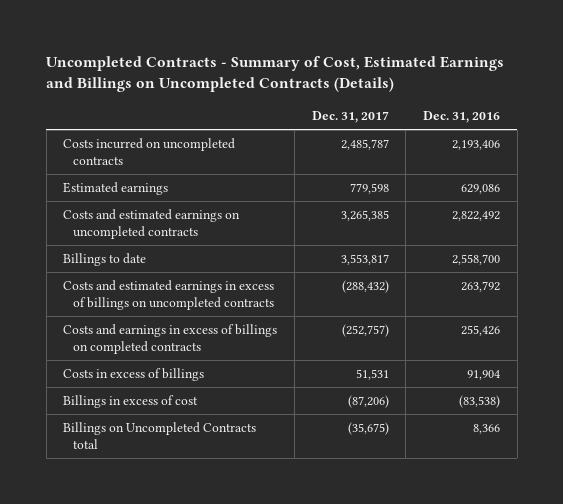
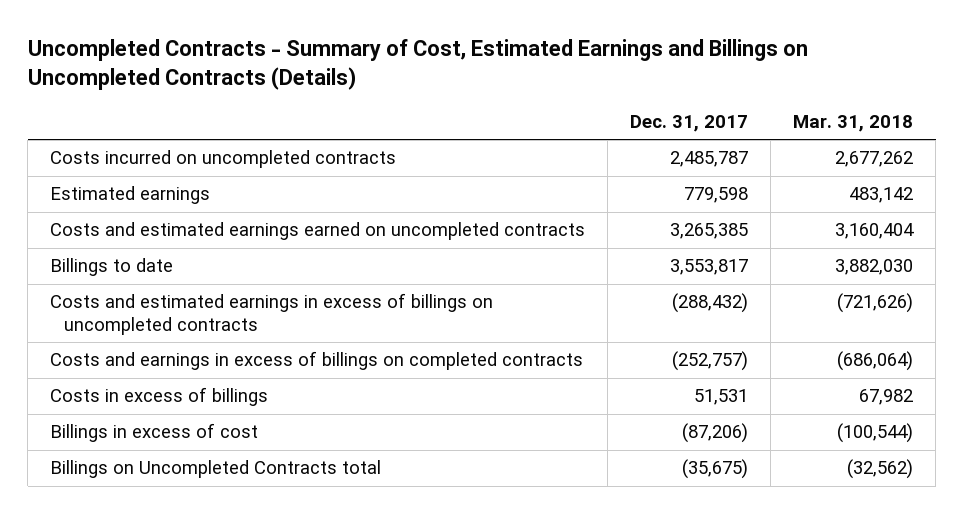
- | Dec. 31, 2017 | Dec. 31, 2016
+ | Dec. 31, 2017 | Mar. 31, 2018
- Costs and estimated earnings on uncompleted contracts | 3,265,385 | 2,822,492
+ Costs and estimated earnings earned on uncompleted contracts | 3,265,385 | 3,160,404

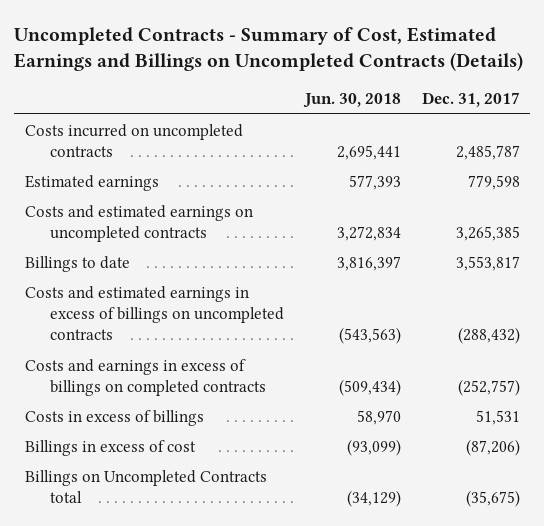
- | Dec. 31, 2017 | Mar. 31, 2018
+ | Jun. 30, 2018 | Dec. 31, 2017
- Costs and estimated earnings earned on uncompleted contracts | 3,265,385 | 3,160,404
+ Costs and estimated earnings on uncompleted contracts | 3,272,834 | 3,265,385

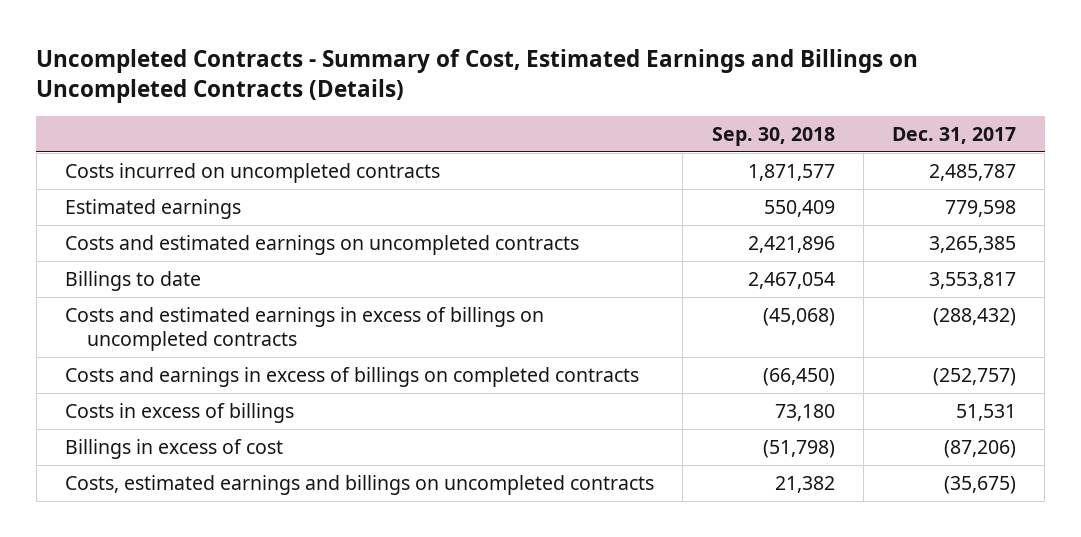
- | Jun. 30, 2018 | Dec. 31, 2017
+ | Sep. 30, 2018 | Dec. 31, 2017
- Billings on Uncompleted Contracts total | (34,129) | (35,675)
+ Costs, estimated earnings and billings on uncompleted contracts | 21,382 | (35,675)

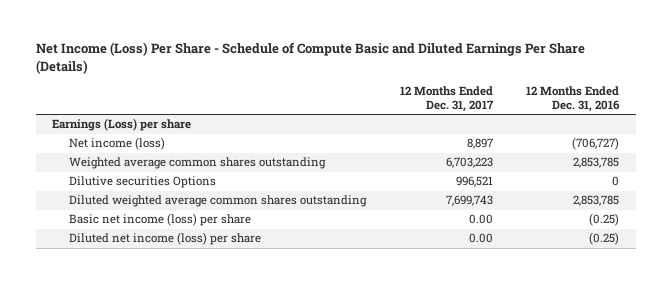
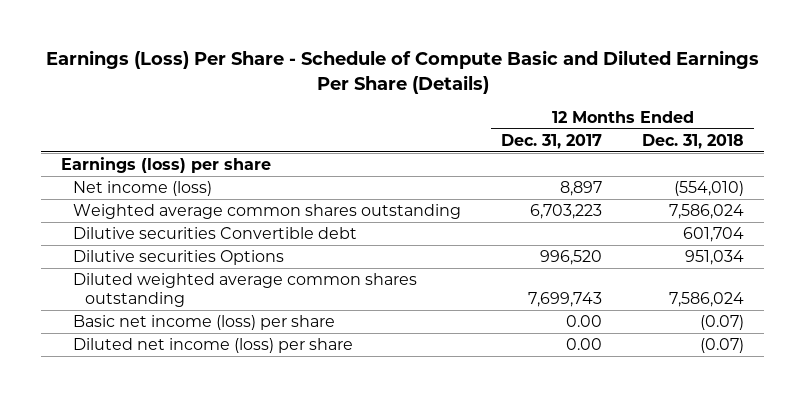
- Net Income (Loss) Per Share - Schedule of Compute Basic and Diluted Earnings Per Share (Details)
+ Earnings (Loss) Per Share - Schedule of Compute Basic and Diluted Earnings Per Share (Details)
- | 12 Months Ended Dec. 31, 2017 | 12 Months Ended Dec. 31, 2016
+ | 12 Months Ended Dec. 31, 2017 | 12 Months Ended Dec. 31, 2018
- Earnings (Loss) per share
+ Earnings (loss) per share
- Dilutive securities Options | 996,521 | 0
+ Dilutive securities Convertible debt | | 601,704
+ Dilutive securities Options | 996,520 | 951,034

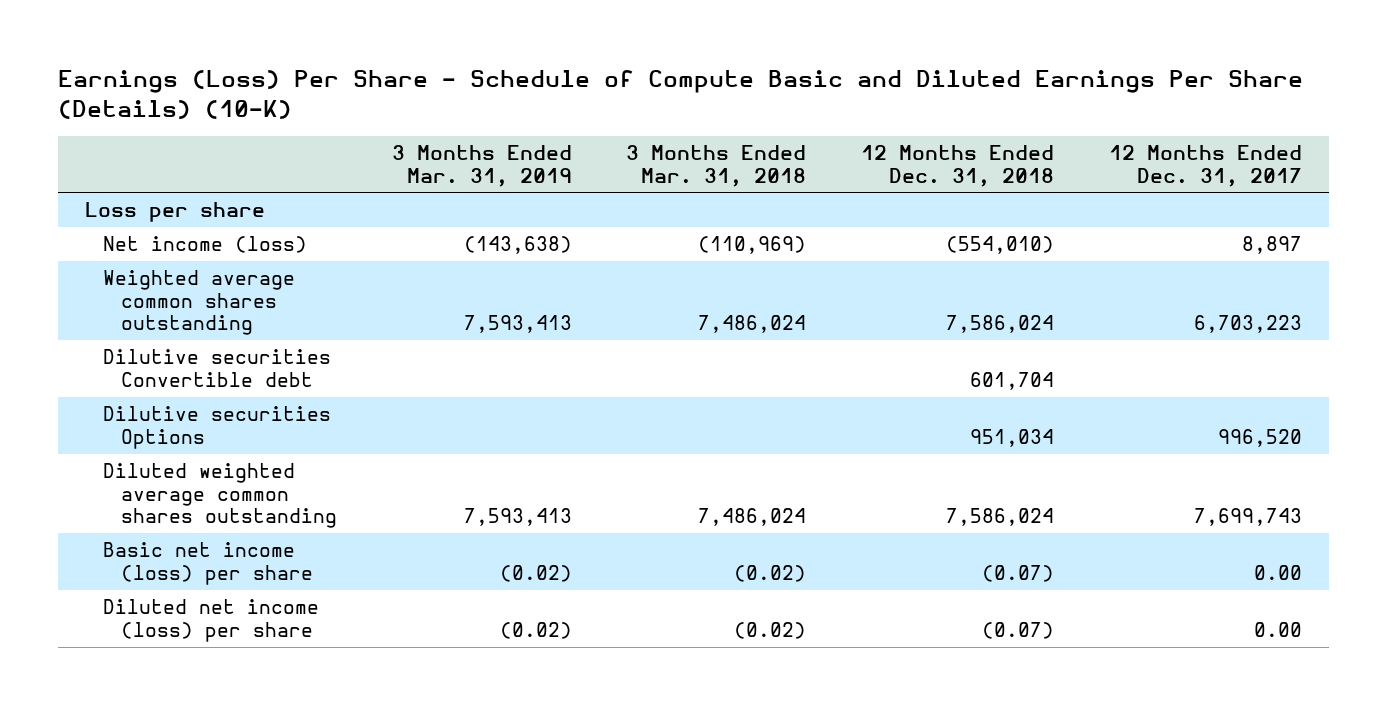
- Earnings (Loss) Per Share - Schedule of Compute Basic and Diluted Earnings Per Share (Details)
+ Earnings (Loss) Per Share - Schedule of Compute Basic and Diluted Earnings Per Share (Details) (10-K)
- | 12 Months Ended Dec. 31, 2017 | 12 Months Ended Dec. 31, 2018
+ | 3 Months Ended Mar. 31, 2019 | 3 Months Ended Mar. 31, 2018 | 12 Months Ended Dec. 31, 2018 | 12 Months Ended Dec. 31, 2017
- Earnings (loss) per share
+ Loss per share

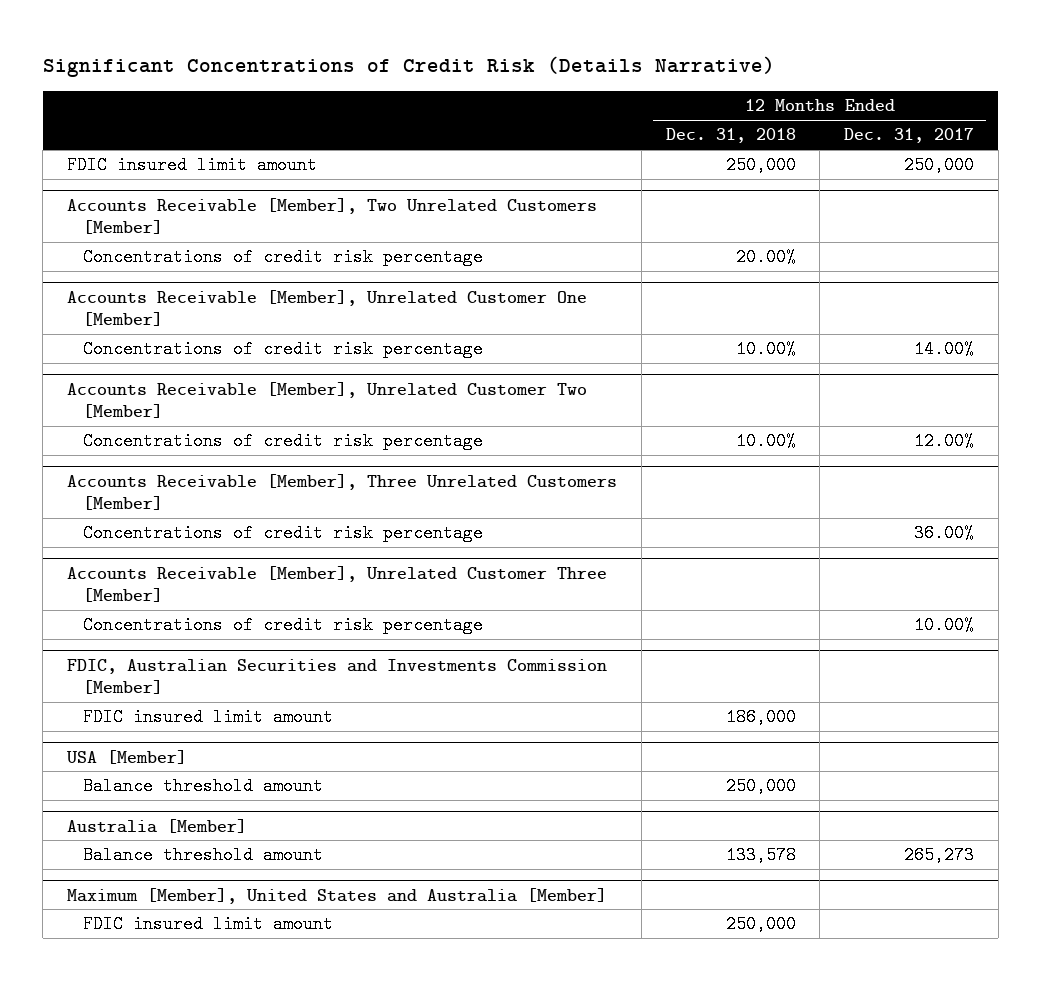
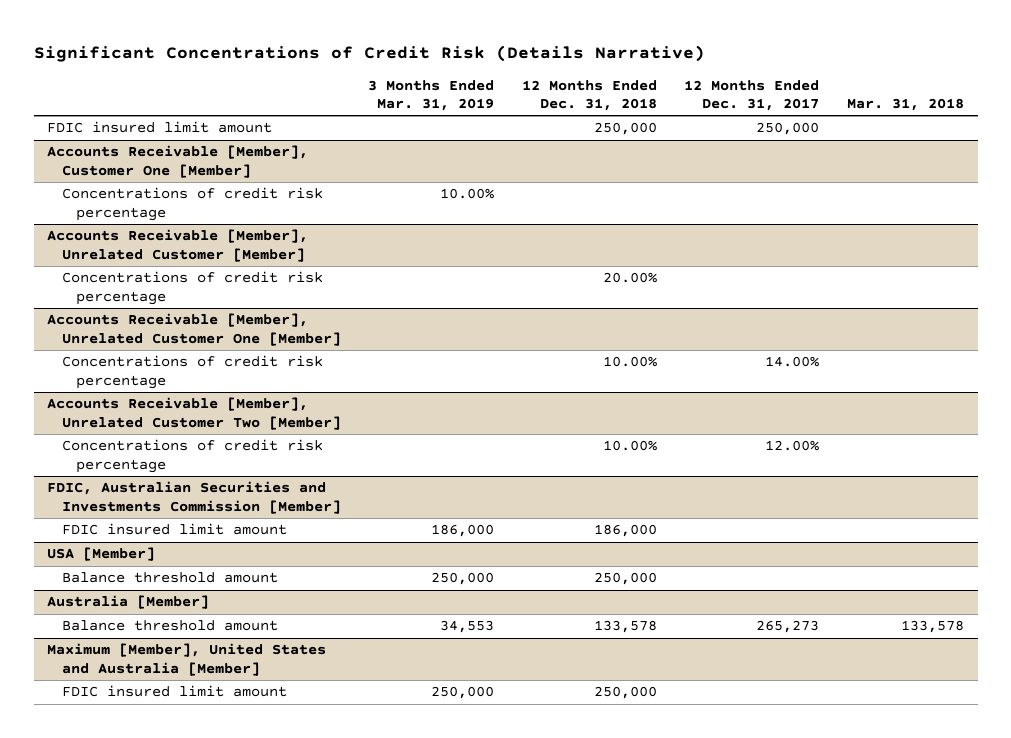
- | 12 Months Ended Dec. 31, 2018 | 12 Months Ended Dec. 31, 2017
+ | 3 Months Ended Mar. 31, 2019 | 12 Months Ended Dec. 31, 2018 | 12 Months Ended Dec. 31, 2017 | Mar. 31, 2018
- Accounts Receivable [Member], Two Unrelated Customers [Member]
+ Accounts Receivable [Member], Customer One [Member]
+ Concentrations of credit risk percentage | 10.00% | | |
+ Accounts Receivable [Member], Unrelated Customer [Member]
- Accounts Receivable [Member], Three Unrelated Customers [Member]
- Concentrations of credit risk percentage | | 36.00%
- Accounts Receivable [Member], Unrelated Customer Three [Member]
- Concentrations of credit risk percentage | | 10.00%

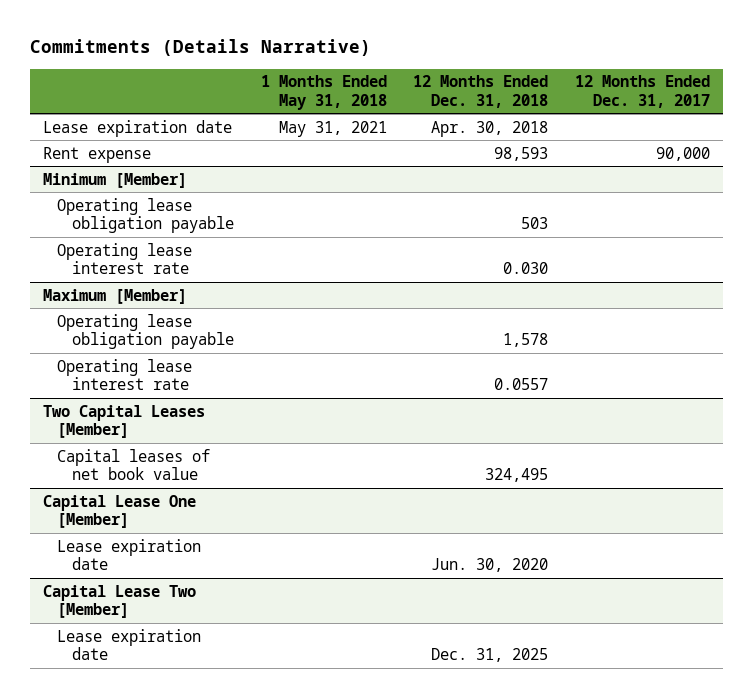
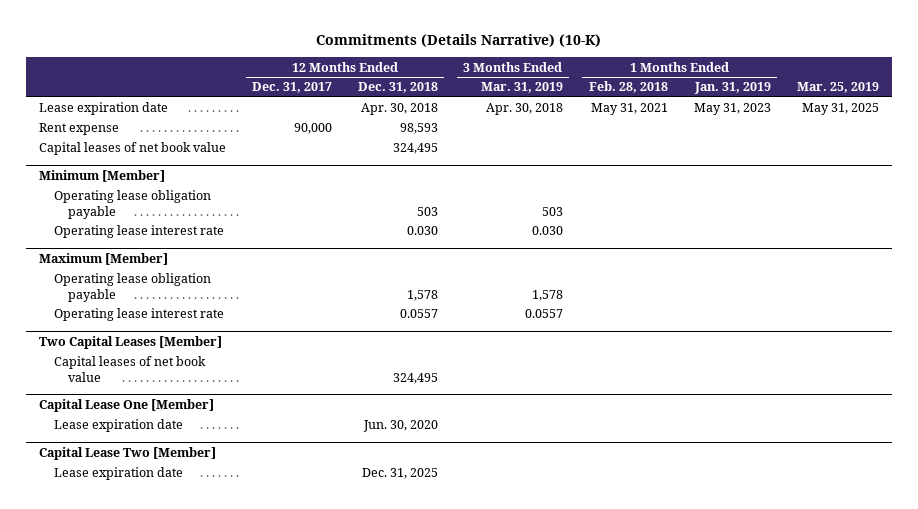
- Commitments (Details Narrative)
+ Commitments (Details Narrative) (10-K)
- | 1 Months Ended May 31, 2018 | 12 Months Ended Dec. 31, 2018 | 12 Months Ended Dec. 31, 2017
+ | 12 Months Ended Dec. 31, 2017 | 12 Months Ended Dec. 31, 2018 | 3 Months Ended Mar. 31, 2019 | 1 Months Ended Feb. 28, 2018 | 1 Months Ended Jan. 31, 2019 | Mar. 25, 2019
+ Capital leases of net book value | | 324,495 | | | |

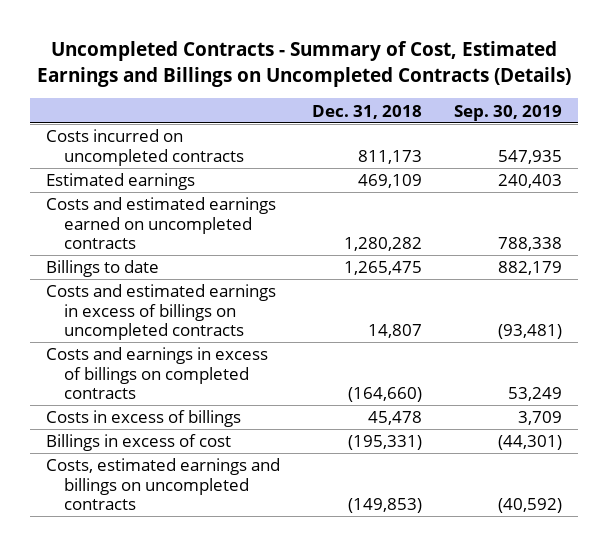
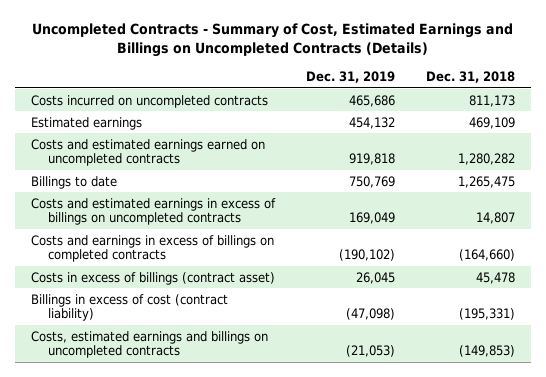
- | Dec. 31, 2018 | Sep. 30, 2019
+ | Dec. 31, 2019 | Dec. 31, 2018
- Costs in excess of billings | 45,478 | 3,709
- Billings in excess of cost | (195,331) | (44,301)
+ Costs in excess of billings (contract asset) | 26,045 | 45,478
+ Billings in excess of cost (contract liability) | (47,098) | (195,331)

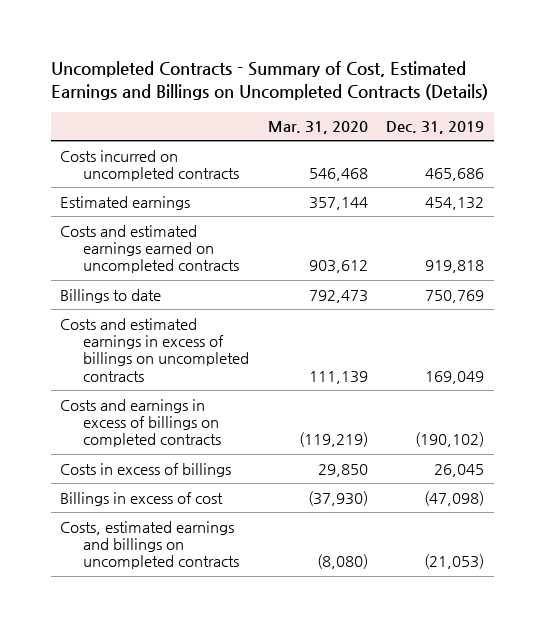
- | Dec. 31, 2019 | Dec. 31, 2018
+ | Mar. 31, 2020 | Dec. 31, 2019
- Costs in excess of billings (contract asset) | 26,045 | 45,478
- Billings in excess of cost (contract liability) | (47,098) | (195,331)
+ Costs in excess of billings | 29,850 | 26,045
+ Billings in excess of cost | (37,930) | (47,098)

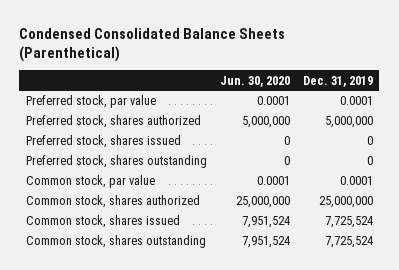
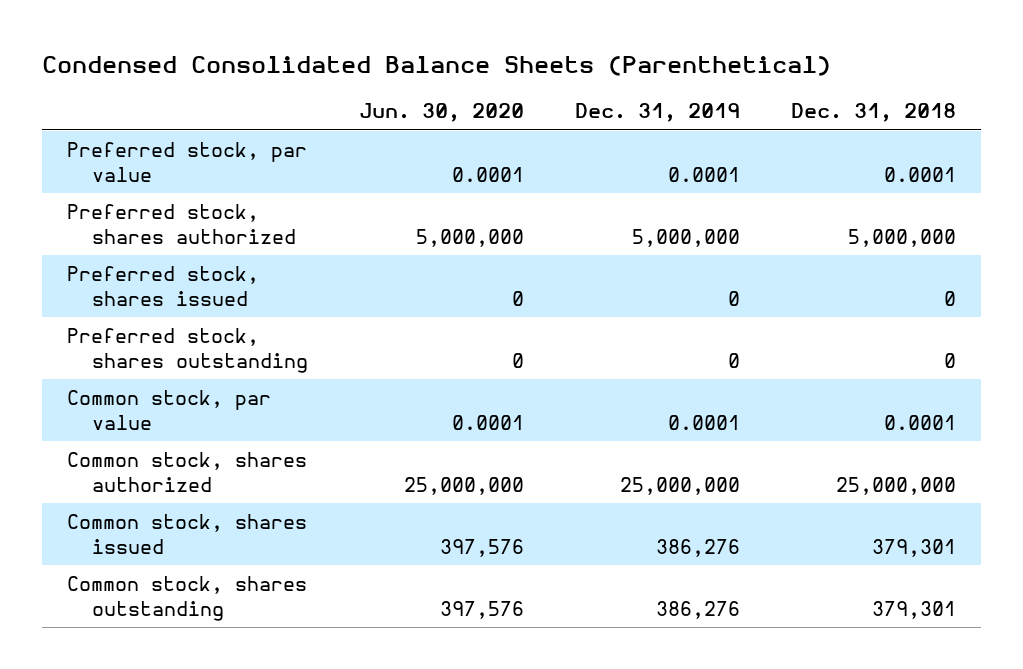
- | Jun. 30, 2020 | Dec. 31, 2019
+ | Jun. 30, 2020 | Dec. 31, 2019 | Dec. 31, 2018
- Common stock, shares issued | 7,951,524 | 7,725,524
- Common stock, shares outstanding | 7,951,524 | 7,725,524
+ Common stock, shares issued | 397,576 | 386,276 | 379,301
+ Common stock, shares outstanding | 397,576 | 386,276 | 379,301

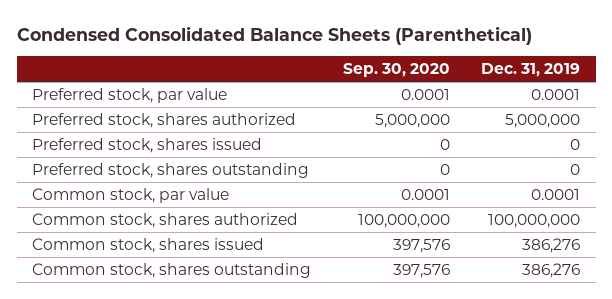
- | Jun. 30, 2020 | Dec. 31, 2019 | Dec. 31, 2018
+ | Sep. 30, 2020 | Dec. 31, 2019
- Common stock, shares authorized | 25,000,000 | 25,000,000 | 25,000,000
+ Common stock, shares authorized | 100,000,000 | 100,000,000

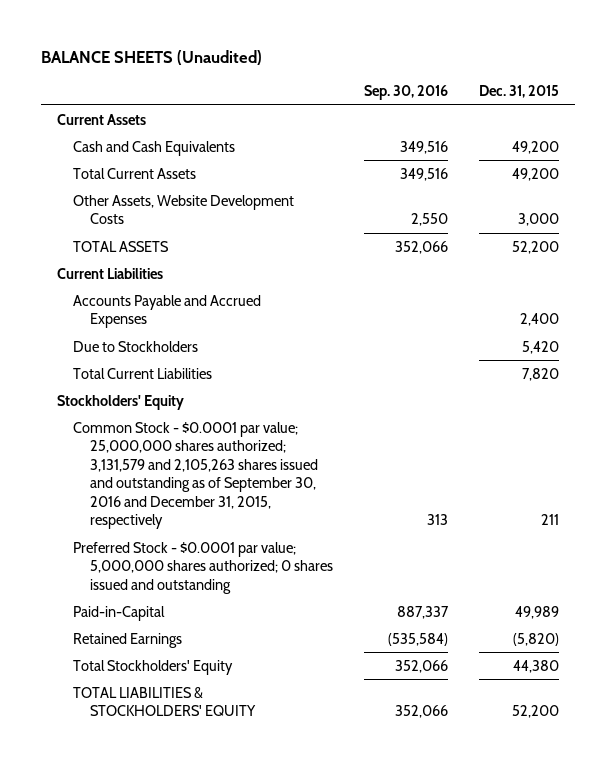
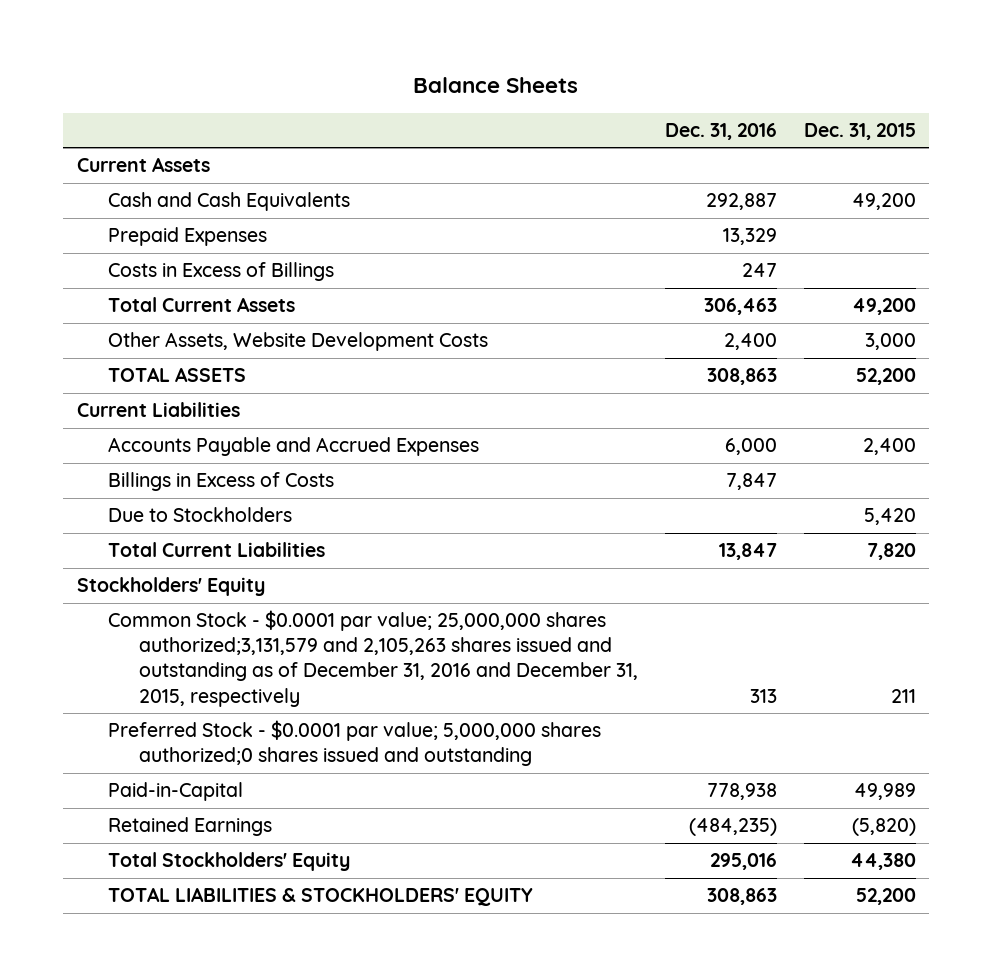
- BALANCE SHEETS (Unaudited)
+ Balance Sheets
- | Sep. 30, 2016 | Dec. 31, 2015
+ | Dec. 31, 2016 | Dec. 31, 2015
+ Prepaid Expenses | 13,329 |
+ Costs in Excess of Billings | 247 |
+ Billings in Excess of Costs | 7,847 |
- Common Stock - $0.0001 par value; 25,000,000 shares authorized; 3,131,579 and 2,105,263 shares issued and outstanding as of September 30, 2016 and December 31, 2015, respectively | 313 | 211
- Preferred Stock - $0.0001 par value; 5,000,000 shares authorized; 0 shares issued and outstanding
+ Common Stock - $0.0001 par value; 25,000,000 shares authorized;3,131,579 and 2,105,263 shares issued and outstanding as of December 31, 2016 and December 31, 2015, respectively | 313 | 211
+ Preferred Stock - $0.0001 par value; 5,000,000 shares authorized;0 shares issued and outstanding

